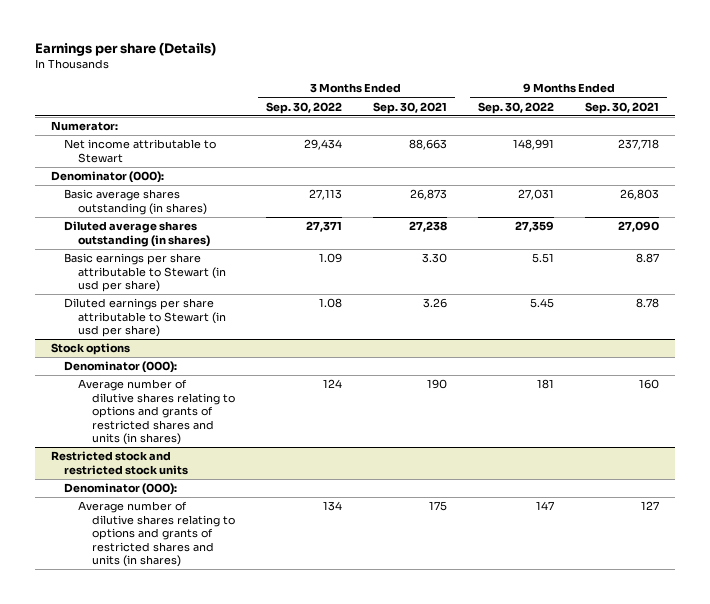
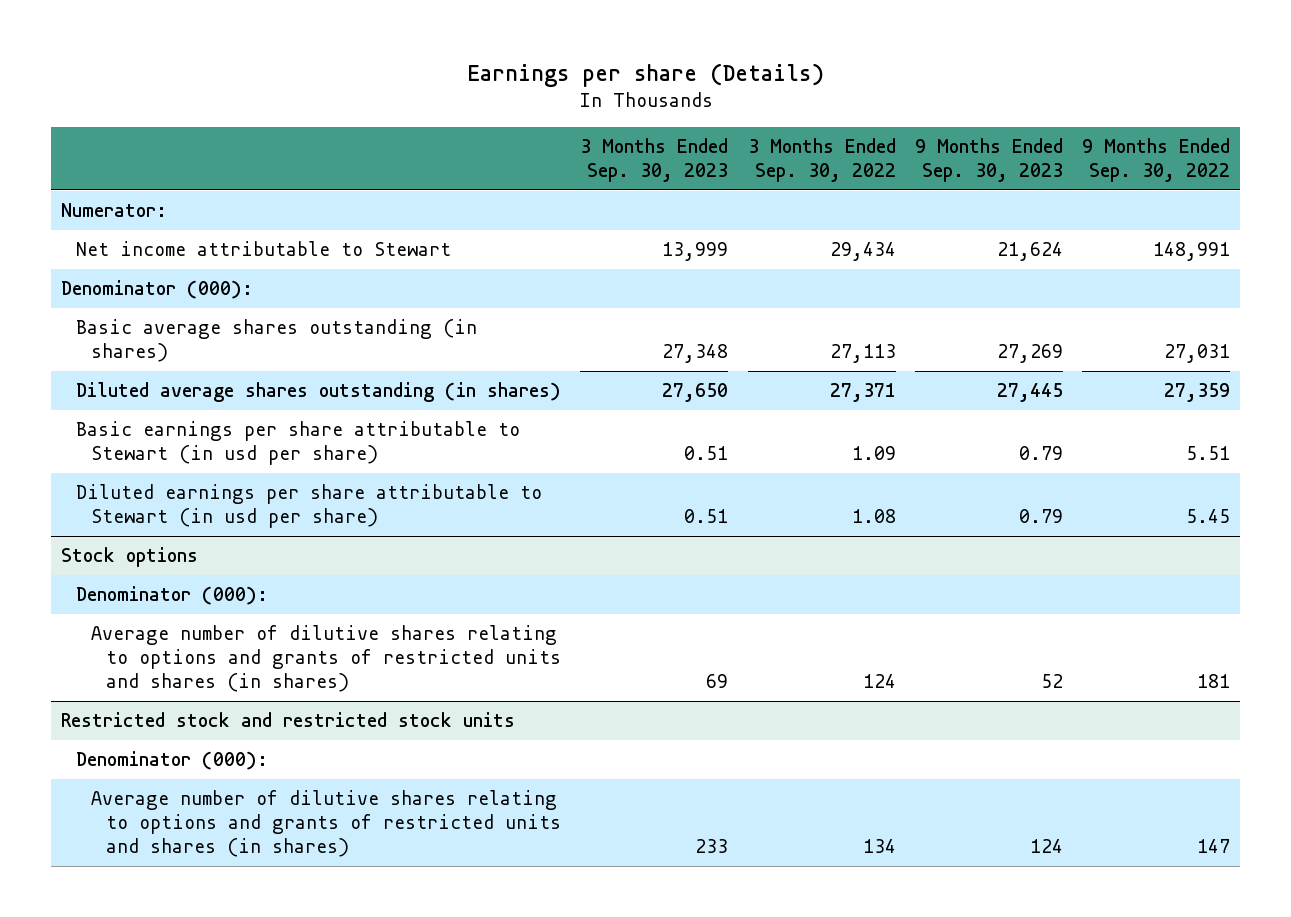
- | 3 Months Ended Sep. 30, 2022 | 3 Months Ended Sep. 30, 2021 | 9 Months Ended Sep. 30, 2022 | 9 Months Ended Sep. 30, 2021
+ | 3 Months Ended Sep. 30, 2023 | 3 Months Ended Sep. 30, 2022 | 9 Months Ended Sep. 30, 2023 | 9 Months Ended Sep. 30, 2022
@ Stock options
- Average number of dilutive shares relating to options and grants of restricted shares and units (in shares) | 124 | 190 | 181 | 160
+ Average number of dilutive shares relating to options and grants of restricted units and shares (in shares) | 69 | 124 | 52 | 181
@ Restricted stock and restricted stock units
- Average number of dilutive shares relating to options and grants of restricted shares and units (in shares) | 134 | 175 | 147 | 127
+ Average number of dilutive shares relating to options and grants of restricted units and shares (in shares) | 233 | 134 | 124 | 147

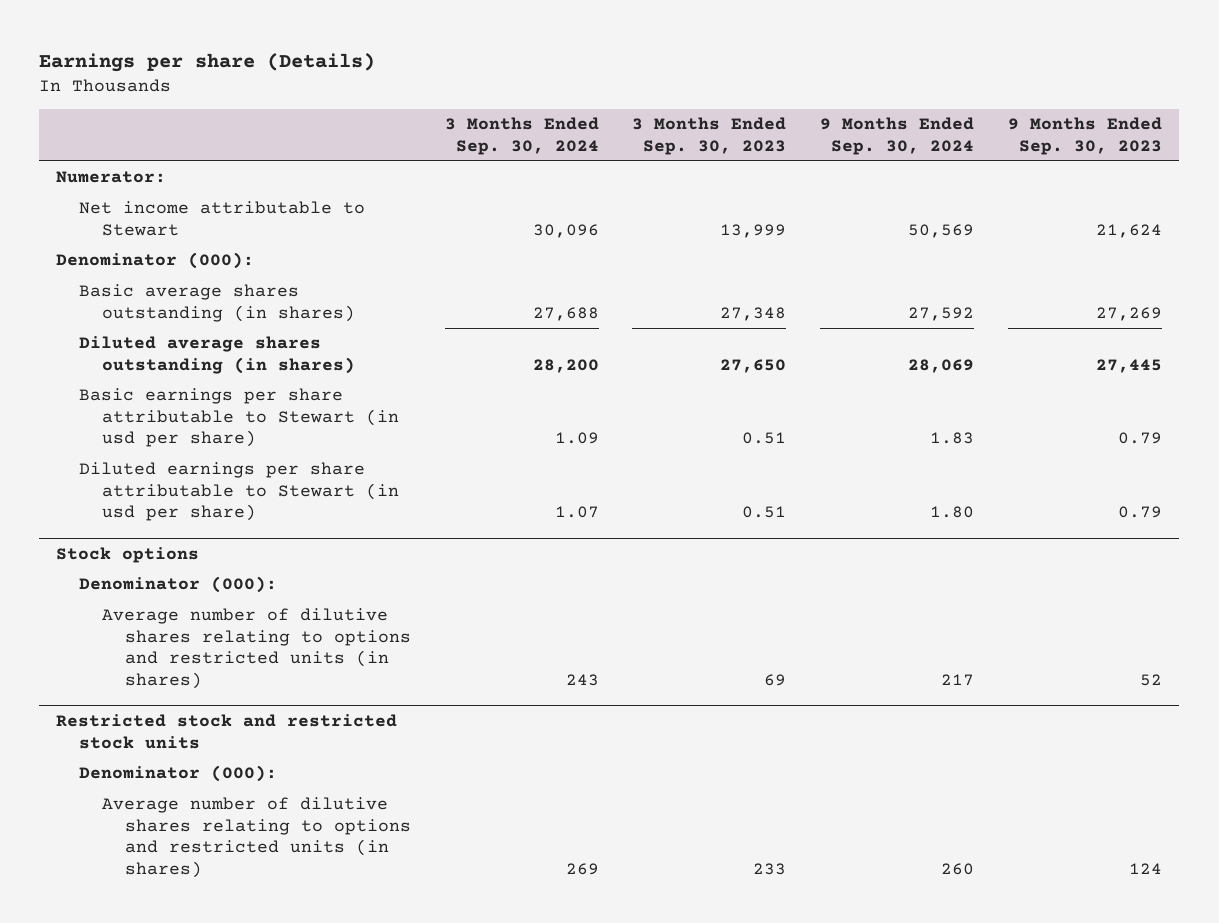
- | 3 Months Ended Sep. 30, 2023 | 3 Months Ended Sep. 30, 2022 | 9 Months Ended Sep. 30, 2023 | 9 Months Ended Sep. 30, 2022
+ | 3 Months Ended Sep. 30, 2024 | 3 Months Ended Sep. 30, 2023 | 9 Months Ended Sep. 30, 2024 | 9 Months Ended Sep. 30, 2023
@ Stock options
- Average number of dilutive shares relating to options and grants of restricted units and shares (in shares) | 69 | 124 | 52 | 181
+ Average number of dilutive shares relating to options and restricted units (in shares) | 243 | 69 | 217 | 52
@ Restricted stock and restricted stock units
- Average number of dilutive shares relating to options and grants of restricted units and shares (in shares) | 233 | 134 | 124 | 147
+ Average number of dilutive shares relating to options and restricted units (in shares) | 269 | 233 | 260 | 124

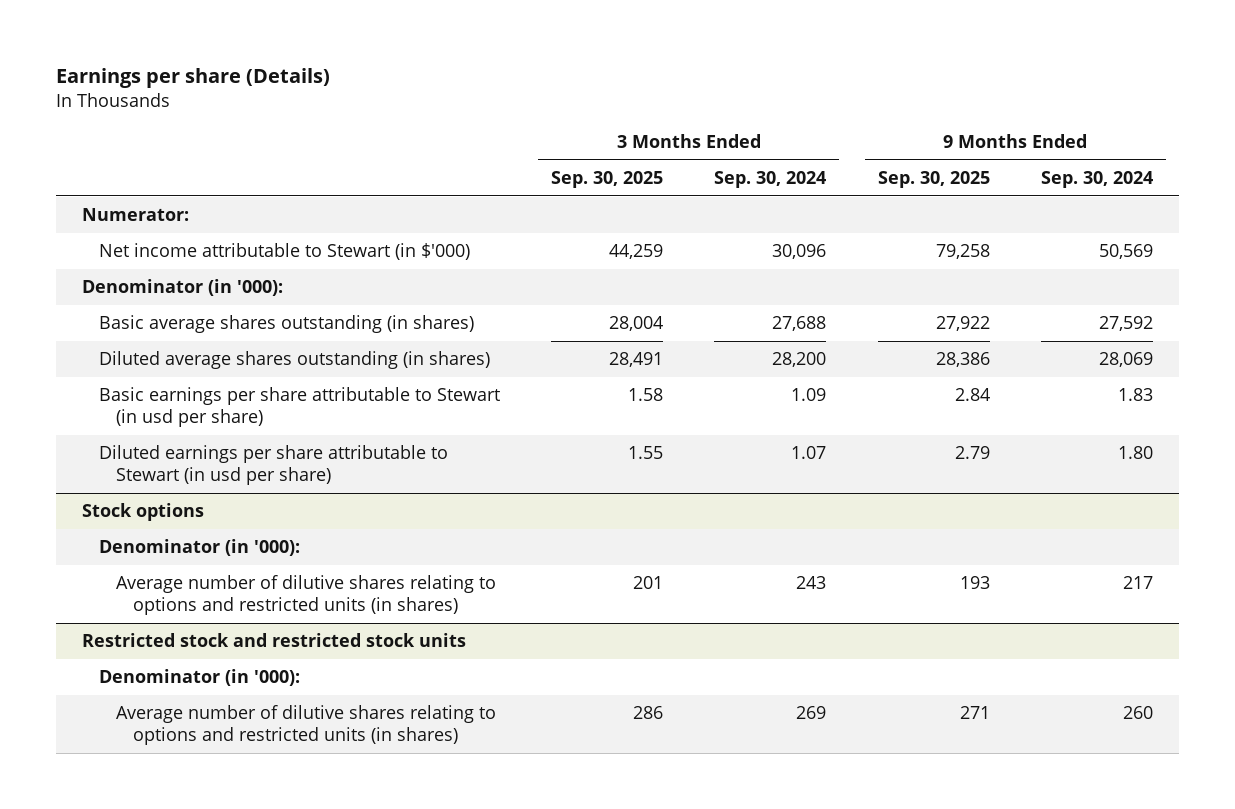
- | 3 Months Ended Sep. 30, 2024 | 3 Months Ended Sep. 30, 2023 | 9 Months Ended Sep. 30, 2024 | 9 Months Ended Sep. 30, 2023
+ | 3 Months Ended Sep. 30, 2025 | 3 Months Ended Sep. 30, 2024 | 9 Months Ended Sep. 30, 2025 | 9 Months Ended Sep. 30, 2024
- Net income attributable to Stewart | 30,096 | 13,999 | 50,569 | 21,624
- Denominator (000):
+ Net income attributable to Stewart (in $'000) | 44,259 | 30,096 | 79,258 | 50,569
+ Denominator (in '000):
@ Stock options
- Denominator (000):
+ Denominator (in '000):
@ Restricted stock and restricted stock units
- Denominator (000):
+ Denominator (in '000):

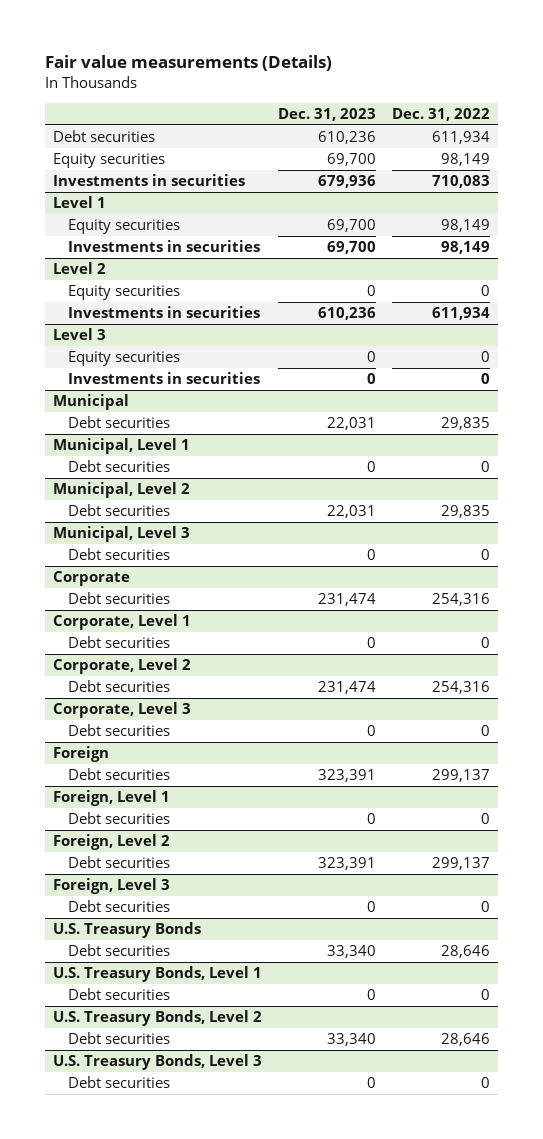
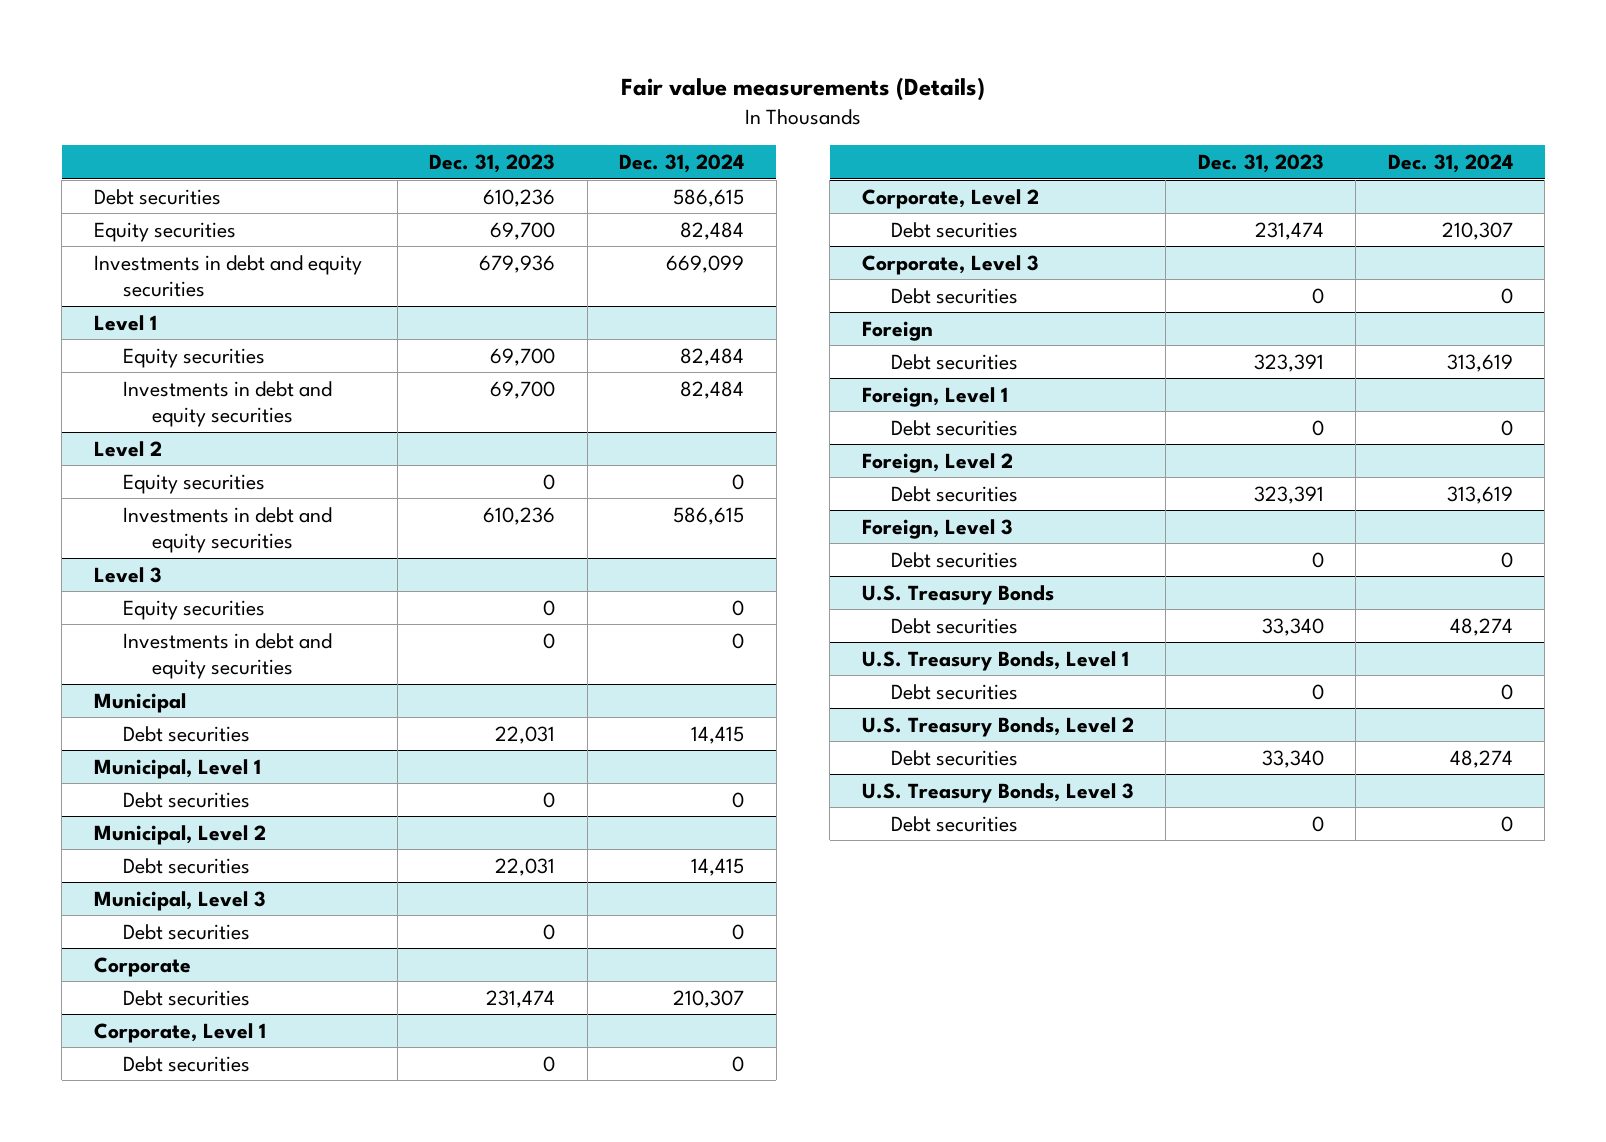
- | Dec. 31, 2023 | Dec. 31, 2022
+ | Dec. 31, 2023 | Dec. 31, 2024
- Investments in securities | 679,936 | 710,083
+ Investments in debt and equity securities | 679,936 | 669,099
@ Level 1
- Investments in securities | 69,700 | 98,149
+ Investments in debt and equity securities | 69,700 | 82,484
@ Level 2
- Investments in securities | 610,236 | 611,934
+ Investments in debt and equity securities | 610,236 | 586,615
@ Level 3
- Investments in securities | 0 | 0
+ Investments in debt and equity securities | 0 | 0

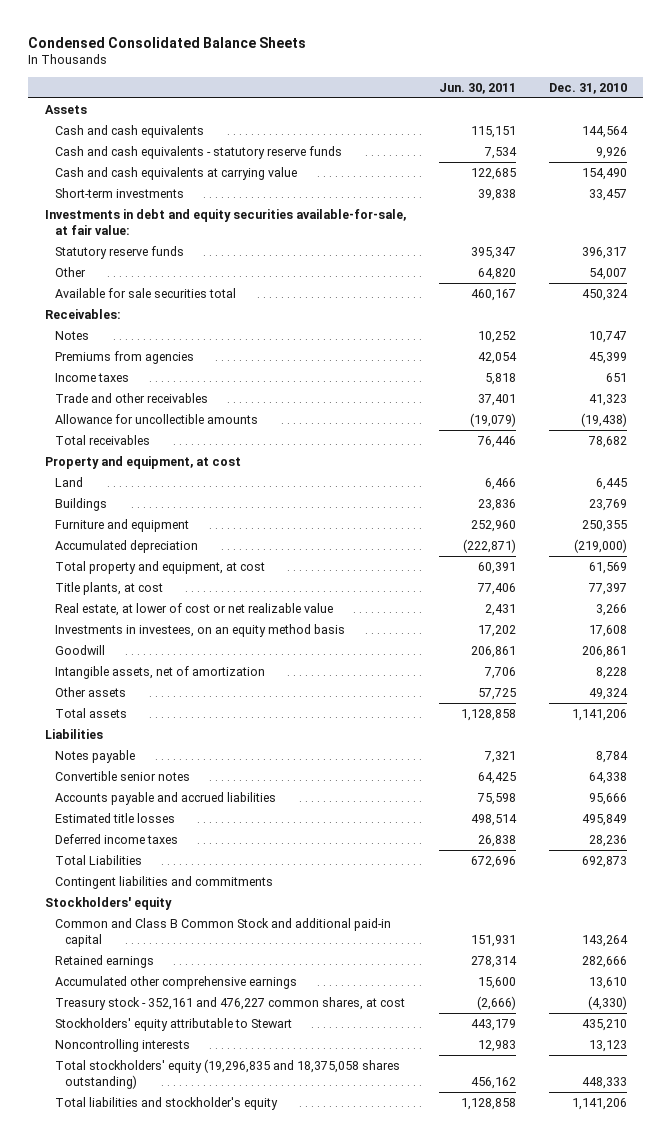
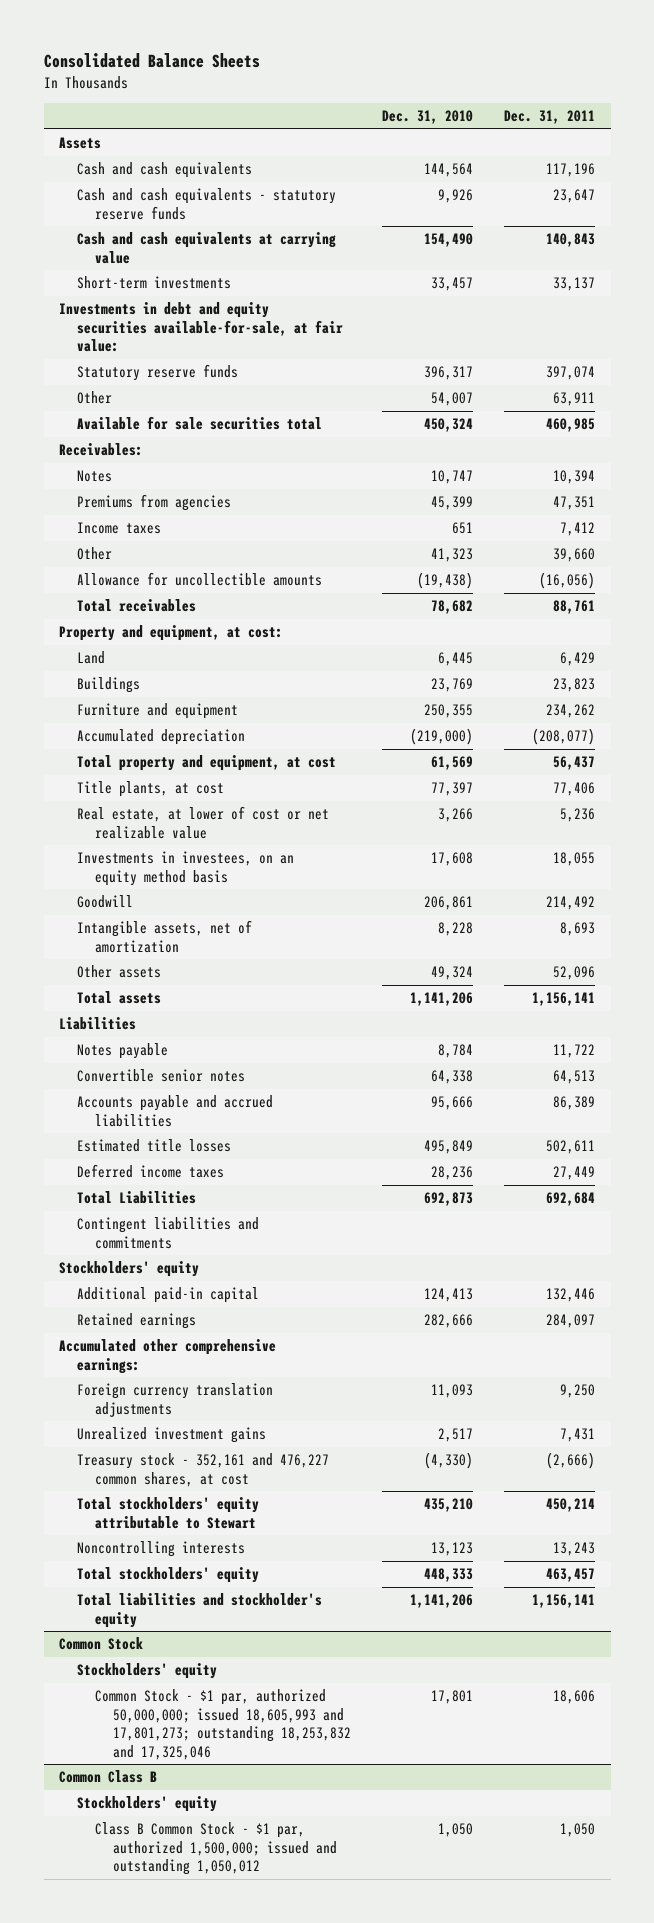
- Condensed Consolidated Balance Sheets
+ Consolidated Balance Sheets
- | Jun. 30, 2011 | Dec. 31, 2010
+ | Dec. 31, 2010 | Dec. 31, 2011
- Trade and other receivables | 37,401 | 41,323
+ Other | 41,323 | 39,660
- Property and equipment, at cost
+ Property and equipment, at cost:
- Common and Class B Common Stock and additional paid-in capital | 151,931 | 143,264
+ Additional paid-in capital | 124,413 | 132,446
- Accumulated other comprehensive earnings | 15,600 | 13,610
+ Accumulated other comprehensive earnings:
+ Foreign currency translation adjustments | 11,093 | 9,250
+ Unrealized investment gains | 2,517 | 7,431
- Stockholders' equity attributable to Stewart | 443,179 | 435,210
+ Total stockholders' equity attributable to Stewart | 435,210 | 450,214
- Total stockholders' equity (19,296,835 and 18,375,058 shares outstanding) | 456,162 | 448,333
+ Total stockholders' equity | 448,333 | 463,457
+ Common Stock
+ Stockholders' equity
+ Common Stock - $1 par, authorized 50,000,000; issued 18,605,993 and 17,801,273; outstanding 18,253,832 and 17,325,046 | 17,801 | 18,606
+ Common Class B
+ Stockholders' equity
+ Class B Common Stock - $1 par, authorized 1,500,000; issued and outstanding 1,050,012 | 1,050 | 1,050

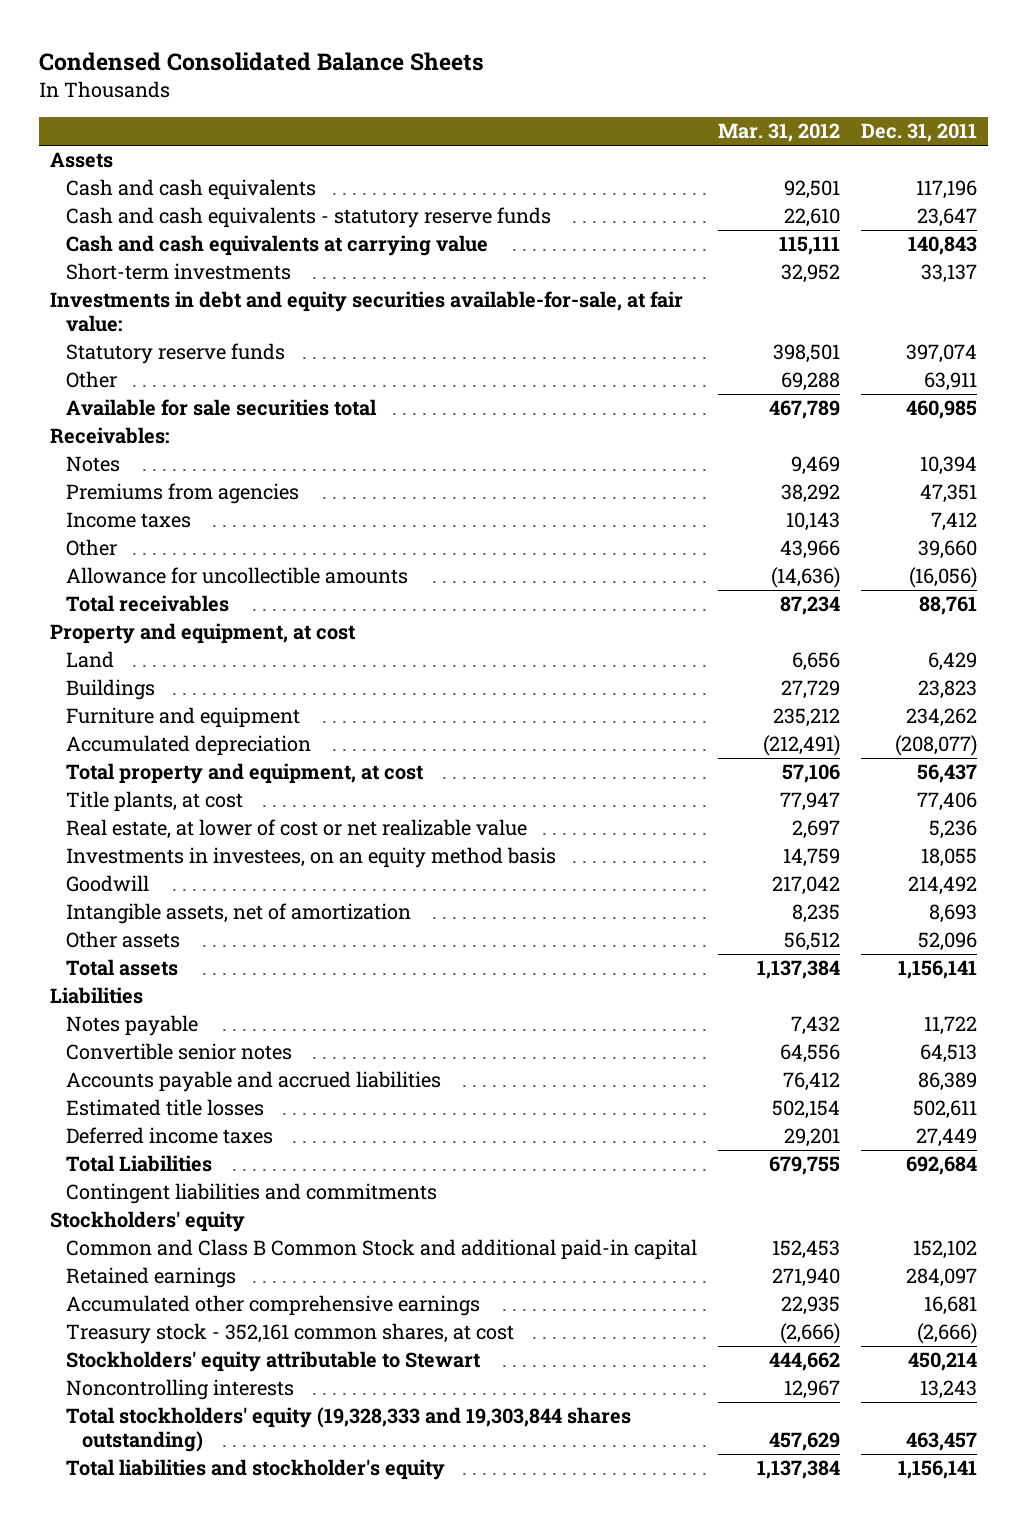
- Consolidated Balance Sheets
+ Condensed Consolidated Balance Sheets
- | Dec. 31, 2010 | Dec. 31, 2011
+ | Mar. 31, 2012 | Dec. 31, 2011
- Property and equipment, at cost:
+ Property and equipment, at cost
- Additional paid-in capital | 124,413 | 132,446
+ Common and Class B Common Stock and additional paid-in capital | 152,453 | 152,102
- Accumulated other comprehensive earnings:
- Foreign currency translation adjustments | 11,093 | 9,250
- Unrealized investment gains | 2,517 | 7,431
- Treasury stock - 352,161 and 476,227 common shares, at cost | (4,330) | (2,666)
- Total stockholders' equity attributable to Stewart | 435,210 | 450,214
+ Accumulated other comprehensive earnings | 22,935 | 16,681
+ Treasury stock - 352,161 common shares, at cost | (2,666) | (2,666)
+ Stockholders' equity attributable to Stewart | 444,662 | 450,214
- Total stockholders' equity | 448,333 | 463,457
+ Total stockholders' equity (19,328,333 and 19,303,844 shares outstanding) | 457,629 | 463,457
- Common Stock
- Stockholders' equity
- Common Stock - $1 par, authorized 50,000,000; issued 18,605,993 and 17,801,273; outstanding 18,253,832 and 17,325,046 | 17,801 | 18,606
- Common Class B
- Stockholders' equity
- Class B Common Stock - $1 par, authorized 1,500,000; issued and outstanding 1,050,012 | 1,050 | 1,050

